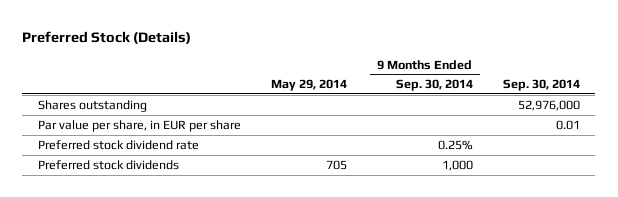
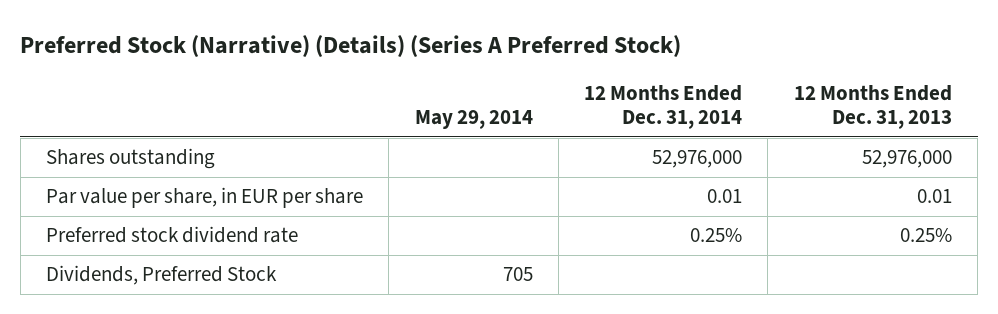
- Preferred Stock (Details)
+ Preferred Stock (Narrative) (Details) (Series A Preferred Stock)
- | May 29, 2014 | 9 Months Ended Sep. 30, 2014 | Sep. 30, 2014
+ | May 29, 2014 | 12 Months Ended Dec. 31, 2014 | 12 Months Ended Dec. 31, 2013
- Preferred stock dividends | 705 | 1,000 |
+ Dividends, Preferred Stock | 705 | |

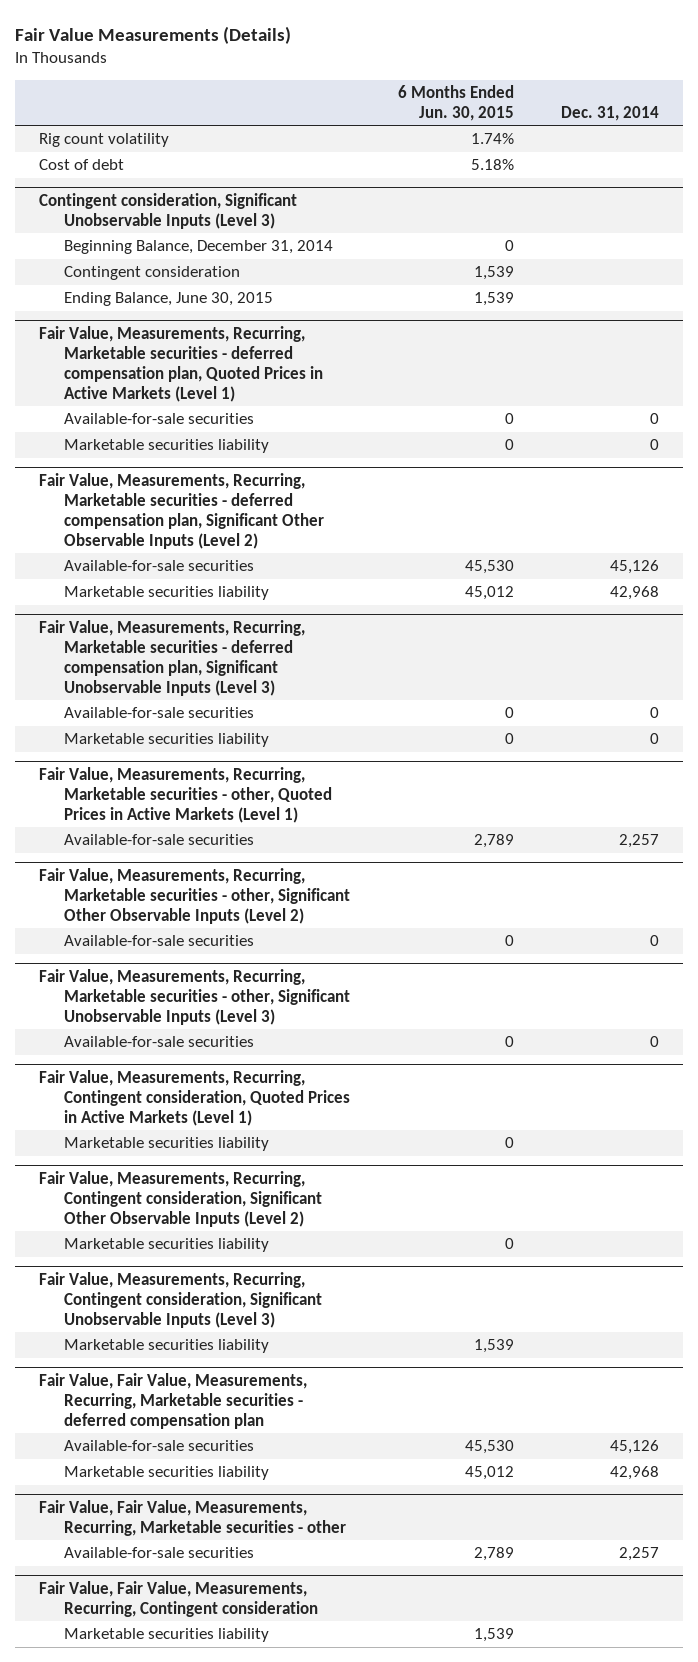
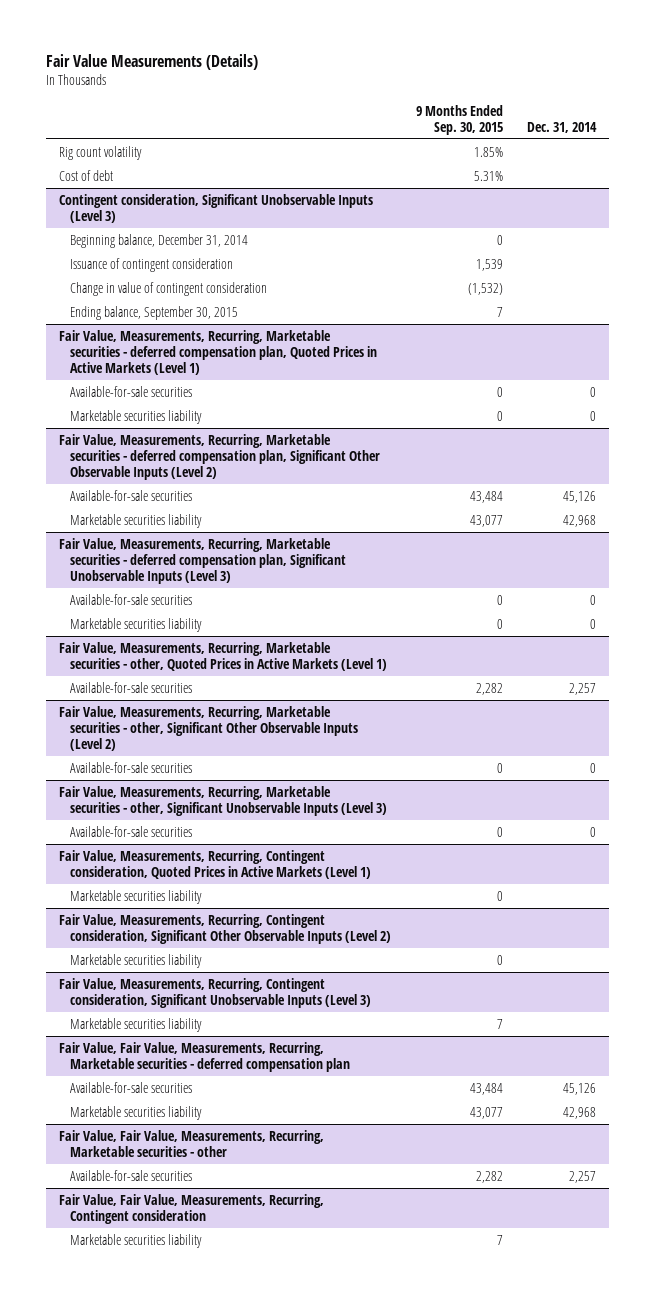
- | 6 Months Ended Jun. 30, 2015 | Dec. 31, 2014
+ | 9 Months Ended Sep. 30, 2015 | Dec. 31, 2014
@ Contingent consideration, Significant Unobservable Inputs (Level 3)
- Beginning Balance, December 31, 2014 | 0 |
- Contingent consideration | 1,539 |
- Ending Balance, June 30, 2015 | 1,539 |
+ Beginning balance, December 31, 2014 | 0 |
+ Issuance of contingent consideration | 1,539 |
+ Change in value of contingent consideration | (1,532) |
+ Ending balance, September 30, 2015 | 7 |

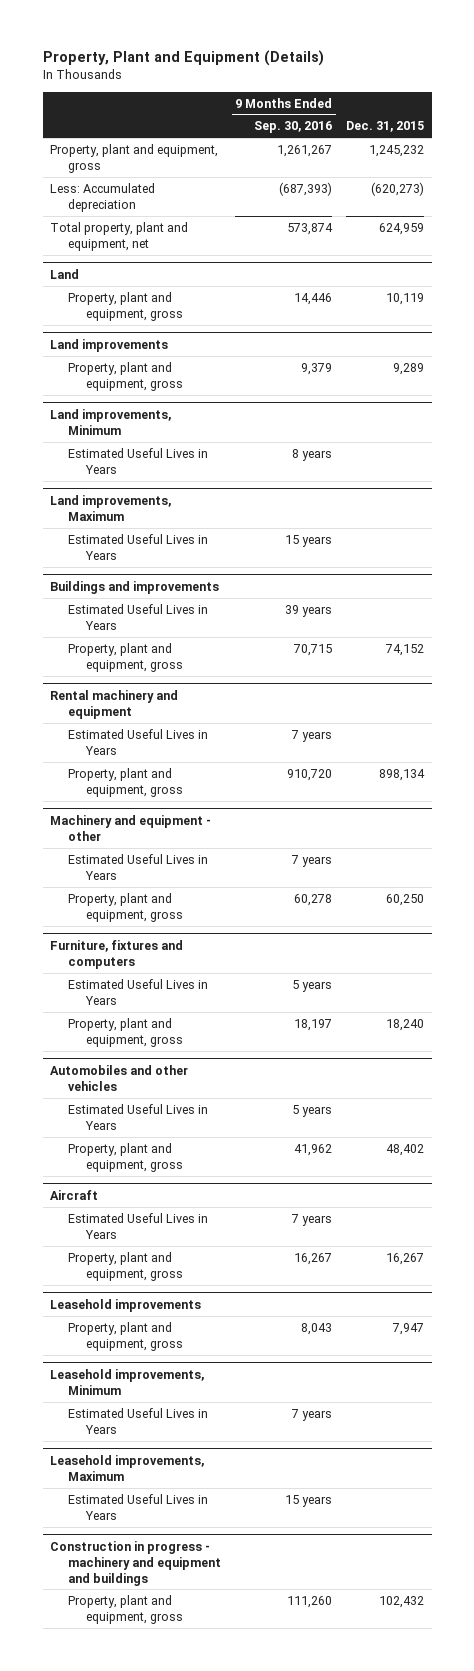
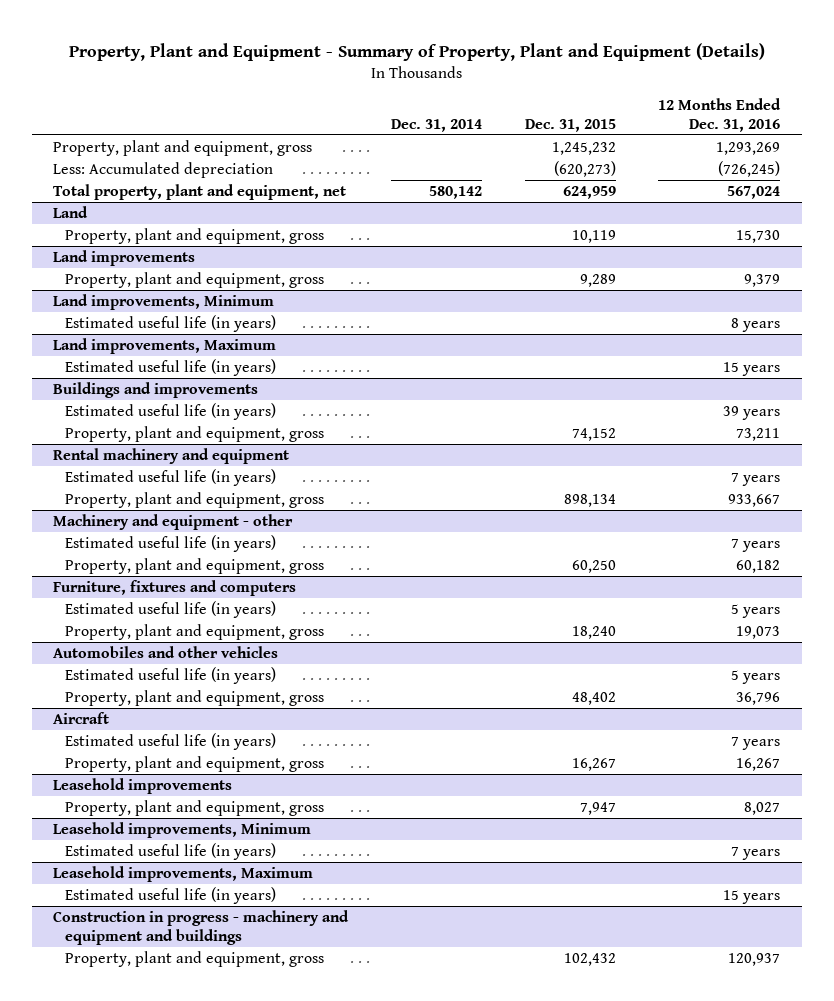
- Property, Plant and Equipment (Details)
+ Property, Plant and Equipment - Summary of Property, Plant and Equipment (Details)
- | 9 Months Ended Sep. 30, 2016 | Dec. 31, 2015
+ | Dec. 31, 2014 | Dec. 31, 2015 | 12 Months Ended Dec. 31, 2016
@ Land improvements, Minimum
- Estimated Useful Lives in Years | 8 years |
+ Estimated useful life (in years) | | | 8 years
@ Land improvements, Maximum
- Estimated Useful Lives in Years | 15 years |
+ Estimated useful life (in years) | | | 15 years
@ Buildings and improvements
- Estimated Useful Lives in Years | 39 years |
+ Estimated useful life (in years) | | | 39 years
@ Rental machinery and equipment
- Estimated Useful Lives in Years | 7 years |
+ Estimated useful life (in years) | | | 7 years
@ Machinery and equipment - other
- Estimated Useful Lives in Years | 7 years |
+ Estimated useful life (in years) | | | 7 years
@ Furniture, fixtures and computers
- Estimated Useful Lives in Years | 5 years |
+ Estimated useful life (in years) | | | 5 years
@ Automobiles and other vehicles
- Estimated Useful Lives in Years | 5 years |
+ Estimated useful life (in years) | | | 5 years
@ Aircraft
- Estimated Useful Lives in Years | 7 years |
+ Estimated useful life (in years) | | | 7 years
@ Leasehold improvements, Minimum
- Estimated Useful Lives in Years | 7 years |
+ Estimated useful life (in years) | | | 7 years
@ Leasehold improvements, Maximum
- Estimated Useful Lives in Years | 15 years |
+ Estimated useful life (in years) | | | 15 years

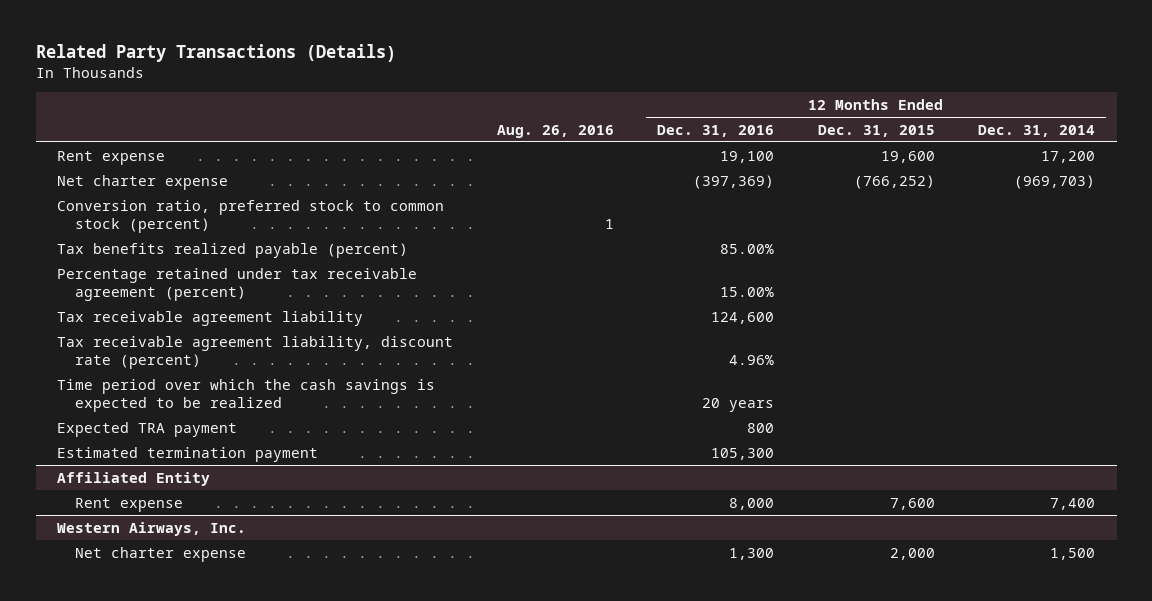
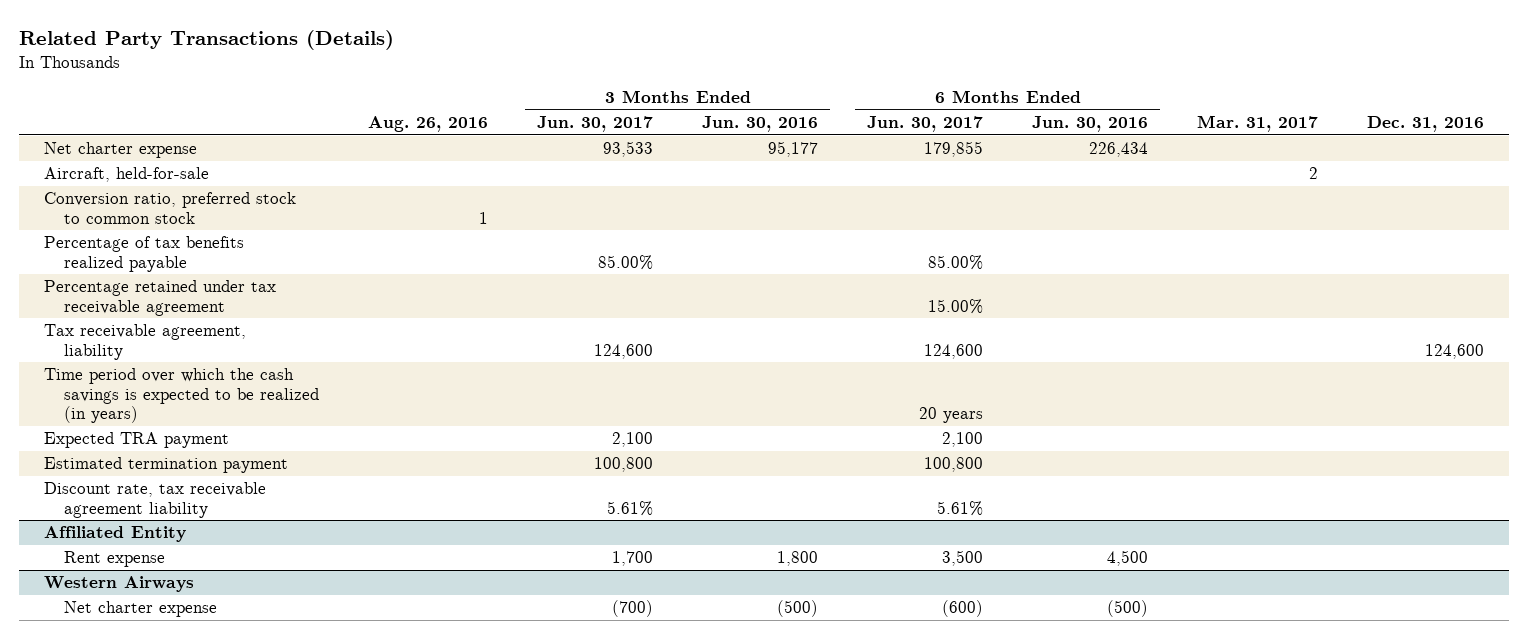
- | Aug. 26, 2016 | 12 Months Ended Dec. 31, 2016 | 12 Months Ended Dec. 31, 2015 | 12 Months Ended Dec. 31, 2014
+ | Aug. 26, 2016 | 3 Months Ended Jun. 30, 2017 | 3 Months Ended Jun. 30, 2016 | 6 Months Ended Jun. 30, 2017 | 6 Months Ended Jun. 30, 2016 | Mar. 31, 2017 | Dec. 31, 2016
- Rent expense | | 19,100 | 19,600 | 17,200
- Conversion ratio, preferred stock to common stock (percent) | 1 | | |
- Tax benefits realized payable (percent) | | 85.00% | |
- Percentage retained under tax receivable agreement (percent) | | 15.00% | |
- Tax receivable agreement liability | | 124,600 | |
- Tax receivable agreement liability, discount rate (percent) | | 4.96% | |
- Time period over which the cash savings is expected to be realized | | 20 years | |
+ Aircraft, held-for-sale | | | | | | 2 |
+ Conversion ratio, preferred stock to common stock | 1 | | | | | |
+ Percentage of tax benefits realized payable | | 85.00% | | 85.00% | | |
+ Percentage retained under tax receivable agreement | | | | 15.00% | | |
+ Tax receivable agreement, liability | | 124,600 | | 124,600 | | | 124,600
+ Time period over which the cash savings is expected to be realized (in years) | | | | 20 years | | |
+ Discount rate, tax receivable agreement liability | | 5.61% | | 5.61% | | |
- Western Airways, Inc.
- Net charter expense | | 1,300 | 2,000 | 1,500
+ Western Airways
+ Net charter expense | | (700) | (500) | (600) | (500) | |

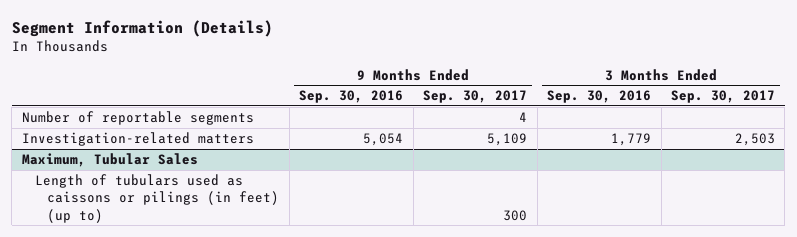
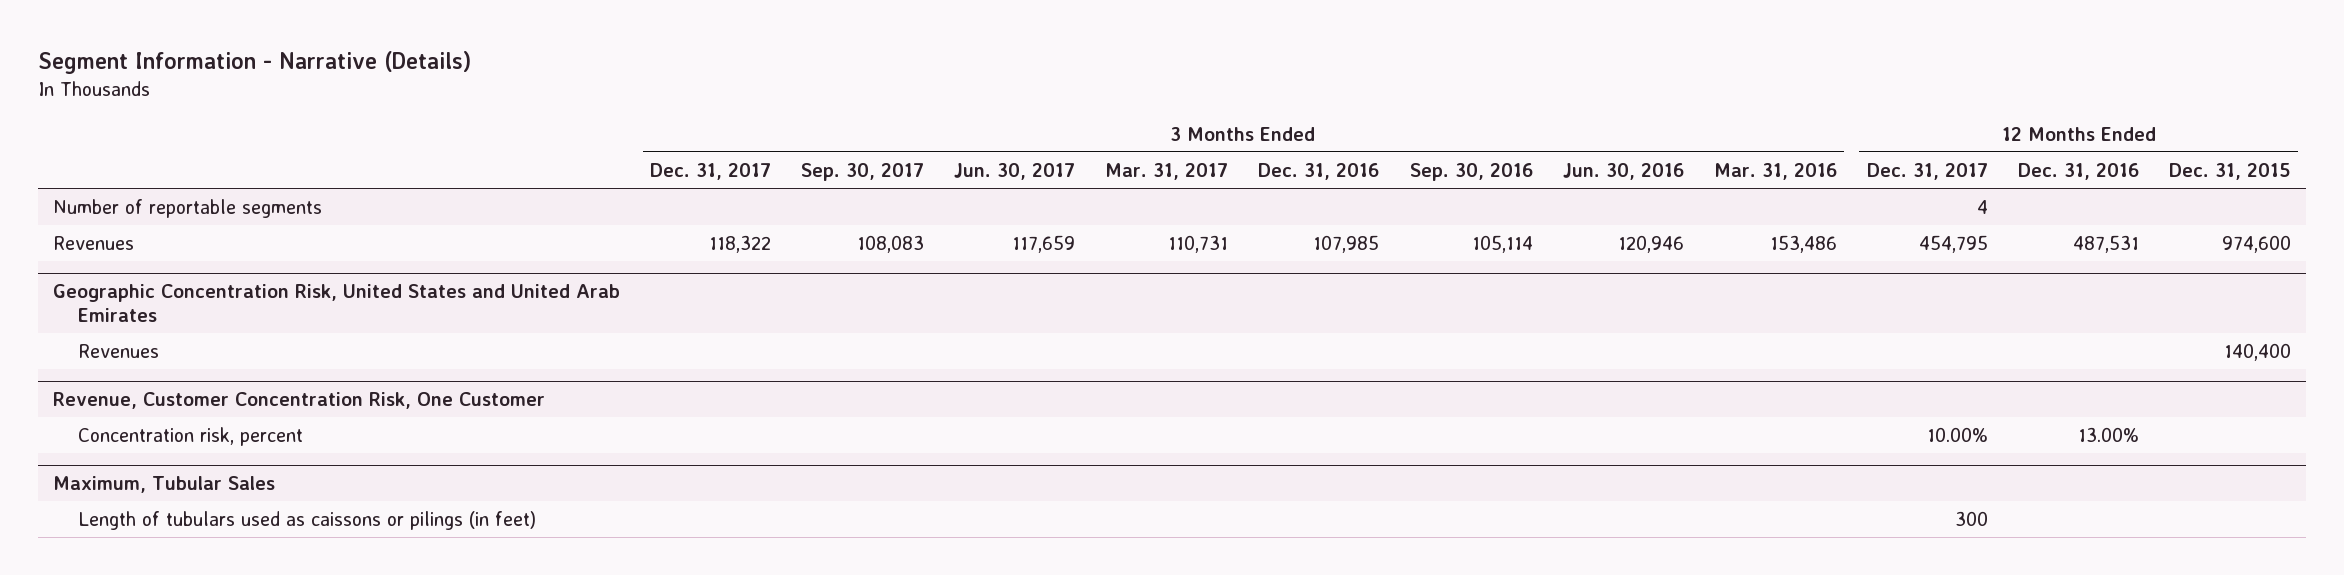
- Segment Information (Details)
+ Segment Information - Narrative (Details)
- | 9 Months Ended Sep. 30, 2016 | 9 Months Ended Sep. 30, 2017 | 3 Months Ended Sep. 30, 2016 | 3 Months Ended Sep. 30, 2017
+ | 3 Months Ended Dec. 31, 2017 | 3 Months Ended Sep. 30, 2017 | 3 Months Ended Jun. 30, 2017 | 3 Months Ended Mar. 31, 2017 | 3 Months Ended Dec. 31, 2016 | 3 Months Ended Sep. 30, 2016 | 3 Months Ended Jun. 30, 2016 | 3 Months Ended Mar. 31, 2016 | 12 Months Ended Dec. 31, 2017 | 12 Months Ended Dec. 31, 2016 | 12 Months Ended Dec. 31, 2015
- Investigation-related matters | 5,054 | 5,109 | 1,779 | 2,503
+ Revenues | 118,322 | 108,083 | 117,659 | 110,731 | 107,985 | 105,114 | 120,946 | 153,486 | 454,795 | 487,531 | 974,600
+ Geographic Concentration Risk, United States and United Arab Emirates
+ Revenues | | | | | | | | | | | 140,400
+ Revenue, Customer Concentration Risk, One Customer
+ Concentration risk, percent | | | | | | | | | 10.00% | 13.00% |
@ Maximum, Tubular Sales
- Length of tubulars used as caissons or pilings (in feet) (up to) | | 300 | |
+ Length of tubulars used as caissons or pilings (in feet) | | | | | | | | | 300 | |

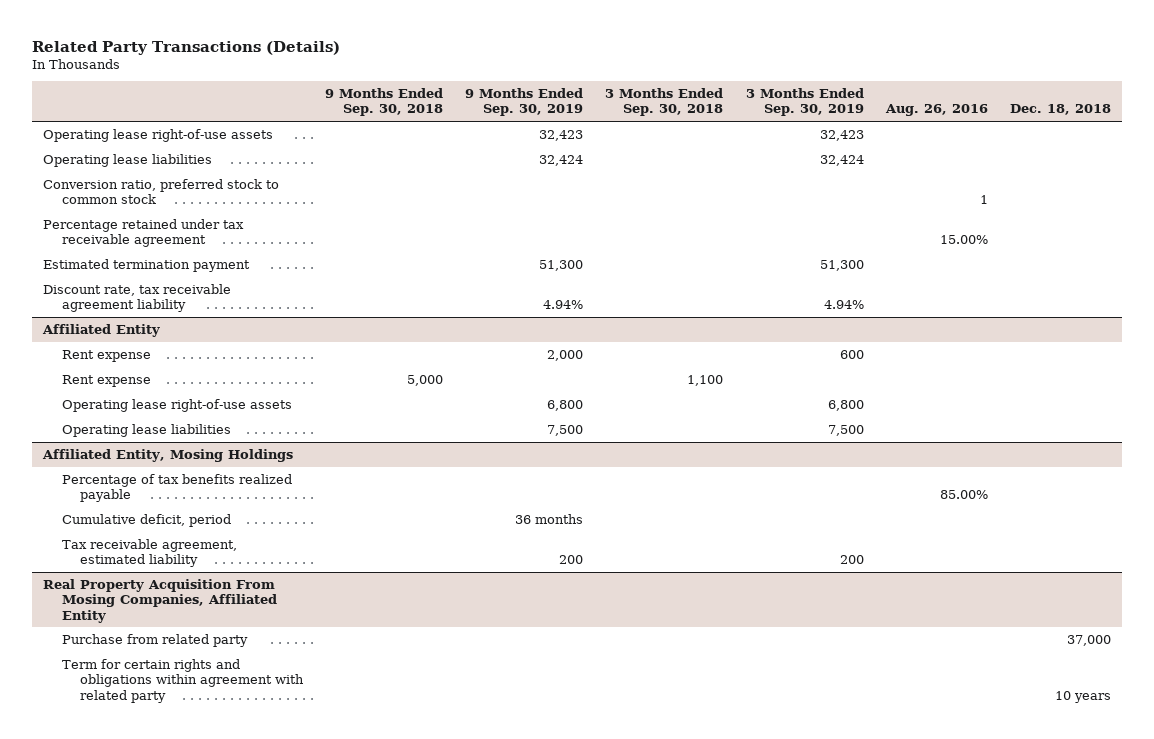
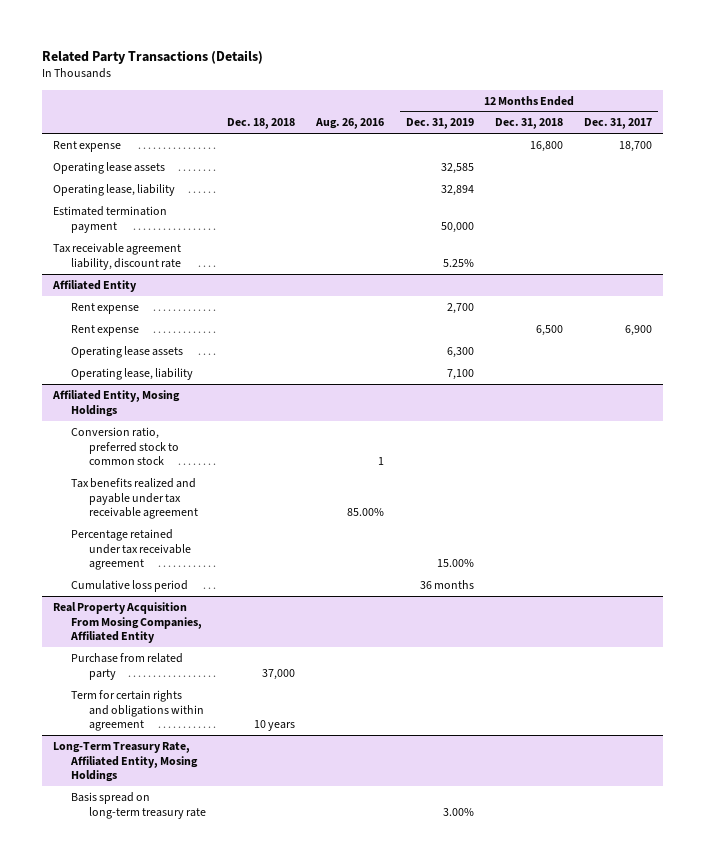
- | 9 Months Ended Sep. 30, 2018 | 9 Months Ended Sep. 30, 2019 | 3 Months Ended Sep. 30, 2018 | 3 Months Ended Sep. 30, 2019 | Aug. 26, 2016 | Dec. 18, 2018
+ | Dec. 18, 2018 | Aug. 26, 2016 | 12 Months Ended Dec. 31, 2019 | 12 Months Ended Dec. 31, 2018 | 12 Months Ended Dec. 31, 2017
- Operating lease right-of-use assets | | 32,423 | | 32,423 | |
- Operating lease liabilities | | 32,424 | | 32,424 | |
- Conversion ratio, preferred stock to common stock | | | | | 1 |
- Percentage retained under tax receivable agreement | | | | | 15.00% |
+ Rent expense | | | | 16,800 | 18,700
+ Operating lease assets | | | 32,585 | |
+ Operating lease, liability | | | 32,894 | |
- Discount rate, tax receivable agreement liability | | 4.94% | | 4.94% | |
+ Tax receivable agreement liability, discount rate | | | 5.25% | |
@ Affiliated Entity
- Operating lease right-of-use assets | | 6,800 | | 6,800 | |
- Operating lease liabilities | | 7,500 | | 7,500 | |
+ Operating lease assets | | | 6,300 | |
+ Operating lease, liability | | | 7,100 | |
@ Affiliated Entity, Mosing Holdings
- Percentage of tax benefits realized payable | | | | | 85.00% |
- Cumulative deficit, period | | 36 months | | | |
- Tax receivable agreement, estimated liability | | 200 | | 200 | |
+ Conversion ratio, preferred stock to common stock | | 1 | | |
+ Tax benefits realized and payable under tax receivable agreement | | 85.00% | | |
+ Percentage retained under tax receivable agreement | | | 15.00% | |
+ Cumulative loss period | | | 36 months | |
@ Real Property Acquisition From Mosing Companies, Affiliated Entity
- Term for certain rights and obligations within agreement with related party | | | | | | 10 years
+ Term for certain rights and obligations within agreement | 10 years | | | |
+ Long-Term Treasury Rate, Affiliated Entity, Mosing Holdings
+ Basis spread on long-term treasury rate | | | 3.00% | |

